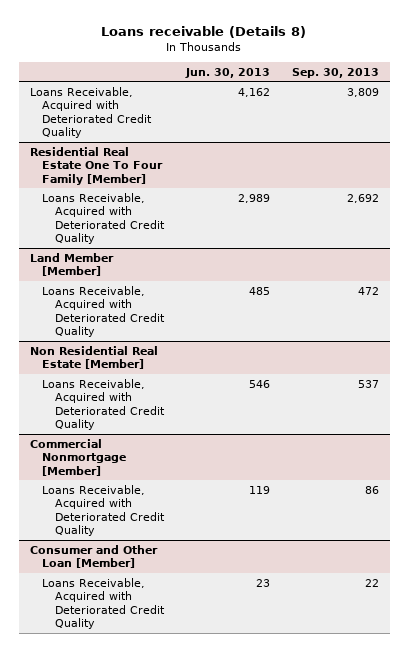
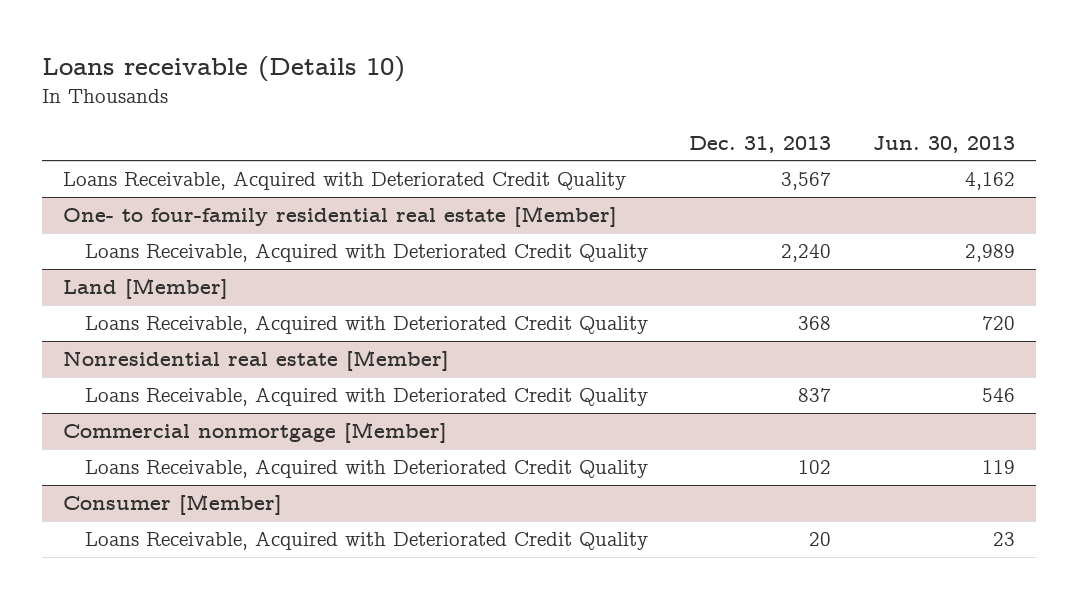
- Loans receivable (Details 8)
+ Loans receivable (Details 10)
- | Jun. 30, 2013 | Sep. 30, 2013
+ | Dec. 31, 2013 | Jun. 30, 2013
- Residential Real Estate One To Four Family [Member]
+ One- to four-family residential real estate [Member]
- Land Member [Member]
- Loans Receivable, Acquired with Deteriorated Credit Quality | 485 | 472
- Non Residential Real Estate [Member]
+ Land [Member]
+ Loans Receivable, Acquired with Deteriorated Credit Quality | 368 | 720
+ Nonresidential real estate [Member]
- Commercial Nonmortgage [Member]
+ Commercial nonmortgage [Member]
- Consumer and Other Loan [Member]
+ Consumer [Member]

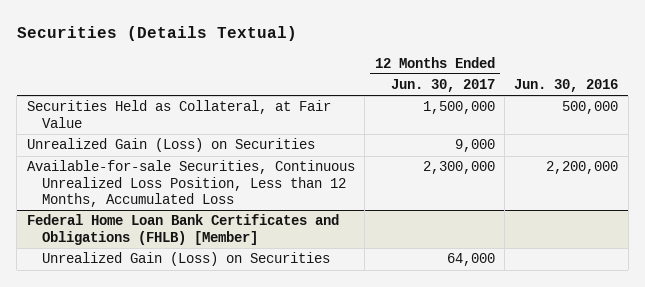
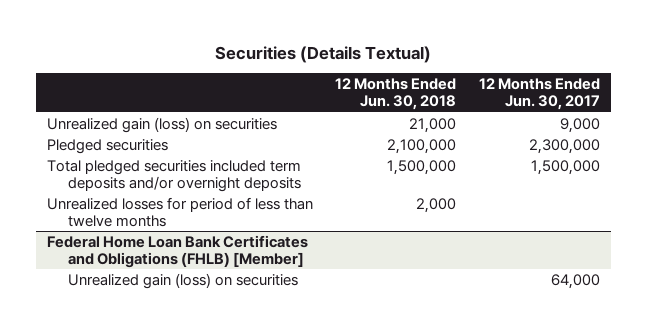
- | 12 Months Ended Jun. 30, 2017 | Jun. 30, 2016
+ | 12 Months Ended Jun. 30, 2018 | 12 Months Ended Jun. 30, 2017
- Securities Held as Collateral, at Fair Value | 1,500,000 | 500,000
- Unrealized Gain (Loss) on Securities | 9,000 |
- Available-for-sale Securities, Continuous Unrealized Loss Position, Less than 12 Months, Accumulated Loss | 2,300,000 | 2,200,000
+ Unrealized gain (loss) on securities | 21,000 | 9,000
+ Pledged securities | 2,100,000 | 2,300,000
+ Total pledged securities included term deposits and/or overnight deposits | 1,500,000 | 1,500,000
+ Unrealized losses for period of less than twelve months | 2,000 |
@ Federal Home Loan Bank Certificates and Obligations (FHLB) [Member]
- Unrealized Gain (Loss) on Securities | 64,000 |
+ Unrealized gain (loss) on securities | | 64,000

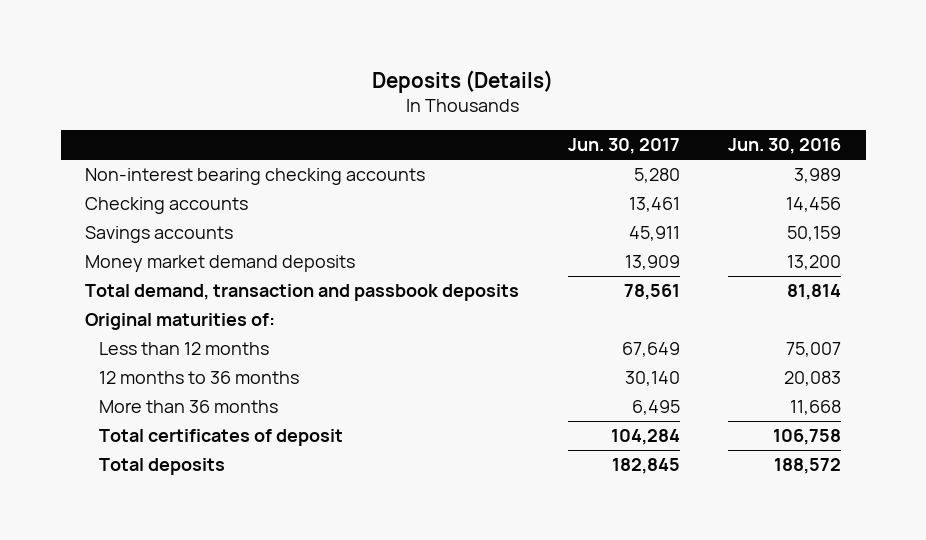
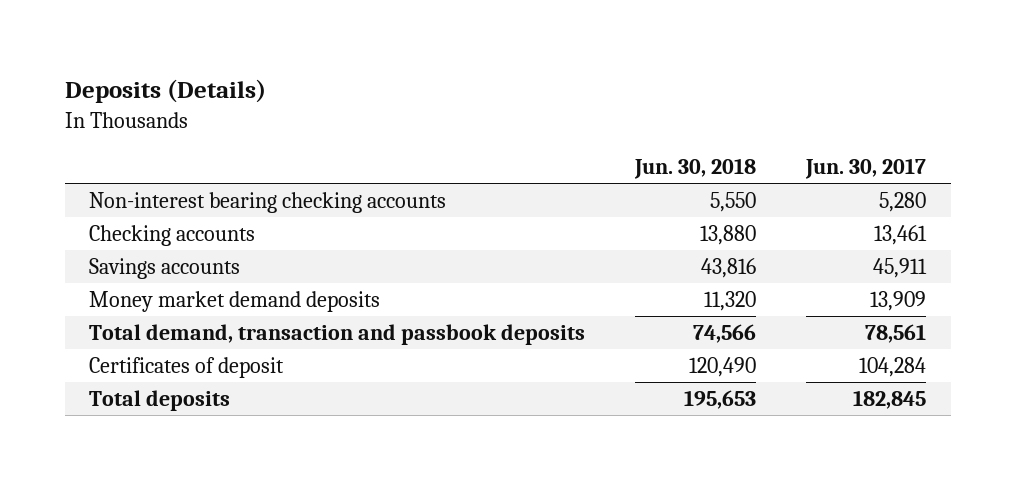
- | Jun. 30, 2017 | Jun. 30, 2016
+ | Jun. 30, 2018 | Jun. 30, 2017
- Original maturities of:
- Less than 12 months | 67,649 | 75,007
- 12 months to 36 months | 30,140 | 20,083
- More than 36 months | 6,495 | 11,668
- Total certificates of deposit | 104,284 | 106,758
+ Certificates of deposit | 120,490 | 104,284

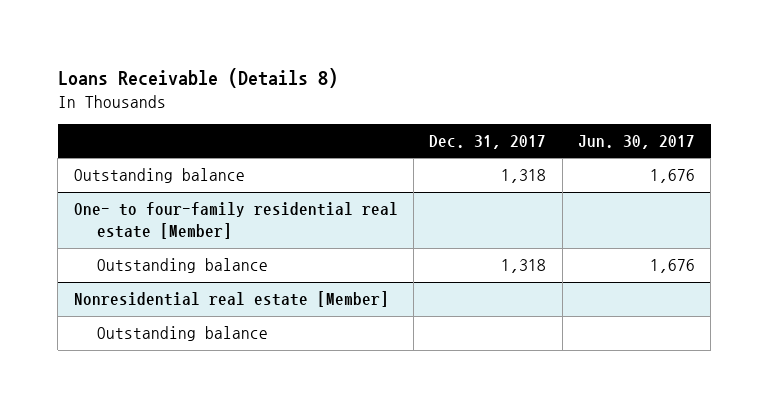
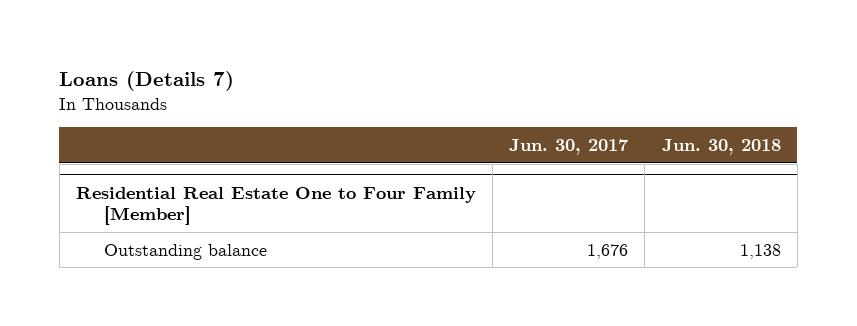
- Loans Receivable (Details 8)
+ Loans (Details 7)
- | Dec. 31, 2017 | Jun. 30, 2017
+ | Jun. 30, 2017 | Jun. 30, 2018
- Outstanding balance | 1,318 | 1,676
- One- to four-family residential real estate [Member]
+ Residential Real Estate One to Four Family [Member]
- Nonresidential real estate [Member]
- Outstanding balance

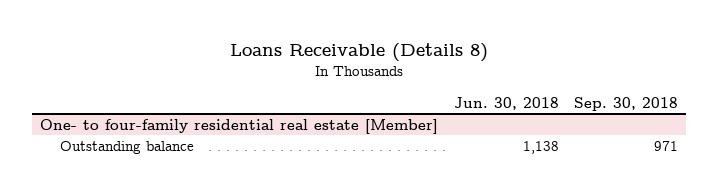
- Loans (Details 7)
+ Loans Receivable (Details 8)
- | Jun. 30, 2017 | Jun. 30, 2018
+ | Jun. 30, 2018 | Sep. 30, 2018
- Residential Real Estate One to Four Family [Member]
+ One- to four-family residential real estate [Member]

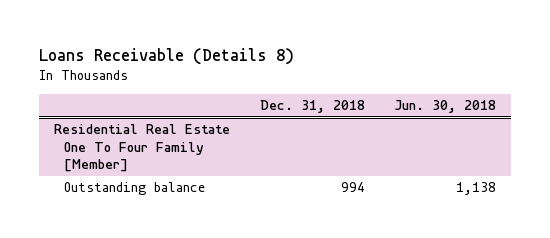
- | Jun. 30, 2018 | Sep. 30, 2018
+ | Dec. 31, 2018 | Jun. 30, 2018
- One- to four-family residential real estate [Member]
+ Residential Real Estate One To Four Family [Member]

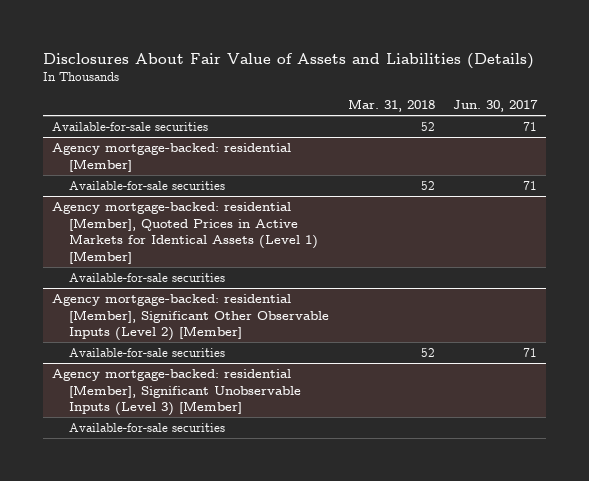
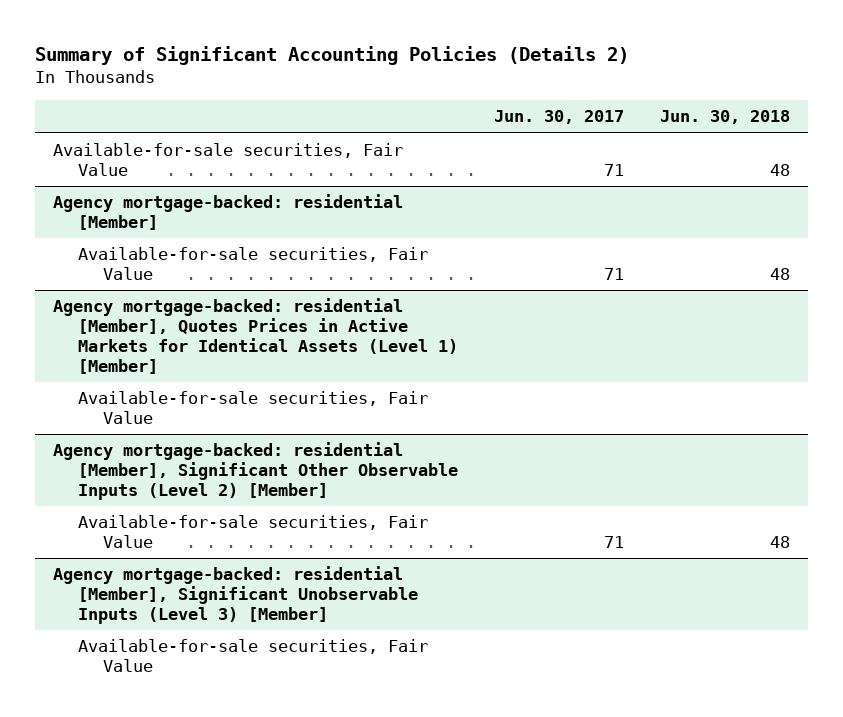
- Disclosures About Fair Value of Assets and Liabilities (Details)
+ Summary of Significant Accounting Policies (Details 2)
- | Mar. 31, 2018 | Jun. 30, 2017
+ | Jun. 30, 2017 | Jun. 30, 2018
- Available-for-sale securities | 52 | 71
+ Available-for-sale securities, Fair Value | 71 | 48
@ Agency mortgage-backed: residential [Member]
- Available-for-sale securities | 52 | 71
- Agency mortgage-backed: residential [Member], Quoted Prices in Active Markets for Identical Assets (Level 1) [Member]
- Available-for-sale securities
@ Agency mortgage-backed: residential [Member]
+ Available-for-sale securities, Fair Value | 71 | 48
+ Agency mortgage-backed: residential [Member], Quotes Prices in Active Markets for Identical Assets (Level 1) [Member]
+ Available-for-sale securities, Fair Value
@ Agency mortgage-backed: residential [Member], Significant Other Observable Inputs (Level 2) [Member]
- Available-for-sale securities | 52 | 71
+ Available-for-sale securities, Fair Value | 71 | 48
@ Agency mortgage-backed: residential [Member], Significant Unobservable Inputs (Level 3) [Member]
- Available-for-sale securities
+ Available-for-sale securities, Fair Value

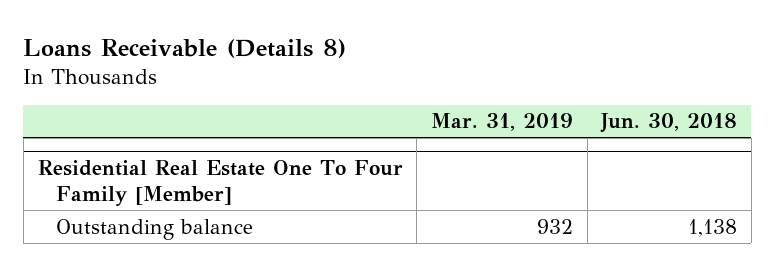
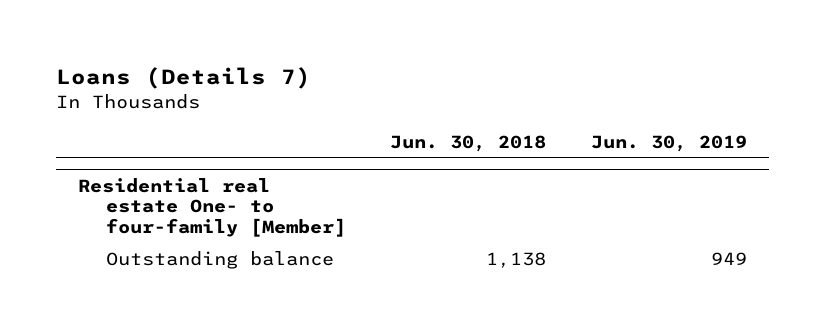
- Loans Receivable (Details 8)
+ Loans (Details 7)
- | Mar. 31, 2019 | Jun. 30, 2018
+ | Jun. 30, 2018 | Jun. 30, 2019
- Residential Real Estate One To Four Family [Member]
+ Residential real estate One- to four-family [Member]

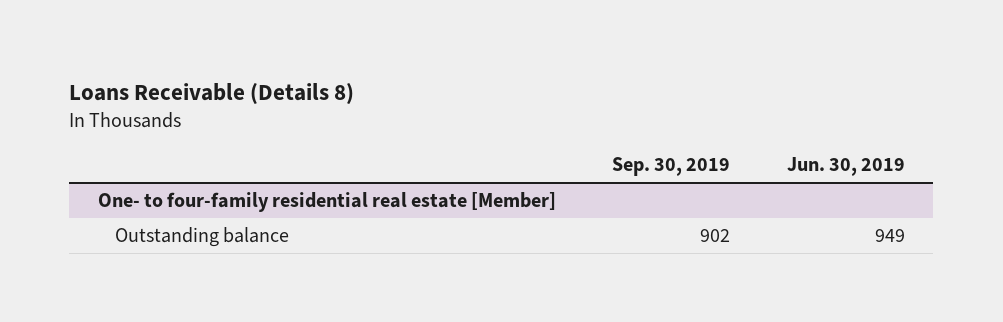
- Loans (Details 7)
+ Loans Receivable (Details 8)
- | Jun. 30, 2018 | Jun. 30, 2019
+ | Sep. 30, 2019 | Jun. 30, 2019
- Residential real estate One- to four-family [Member]
+ One- to four-family residential real estate [Member]

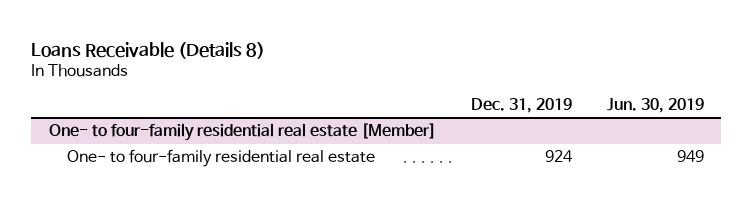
- | Sep. 30, 2019 | Jun. 30, 2019
+ | Dec. 31, 2019 | Jun. 30, 2019
@ One- to four-family residential real estate [Member]
- Outstanding balance | 902 | 949
+ One- to four-family residential real estate | 924 | 949

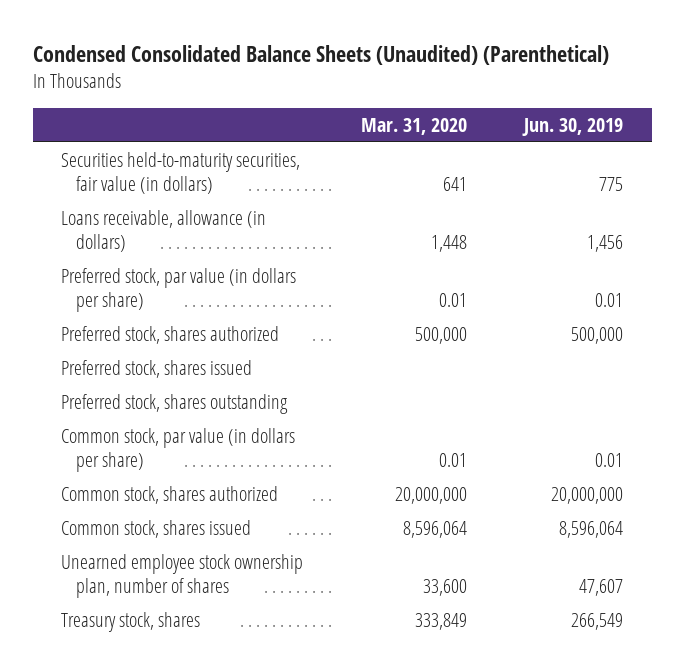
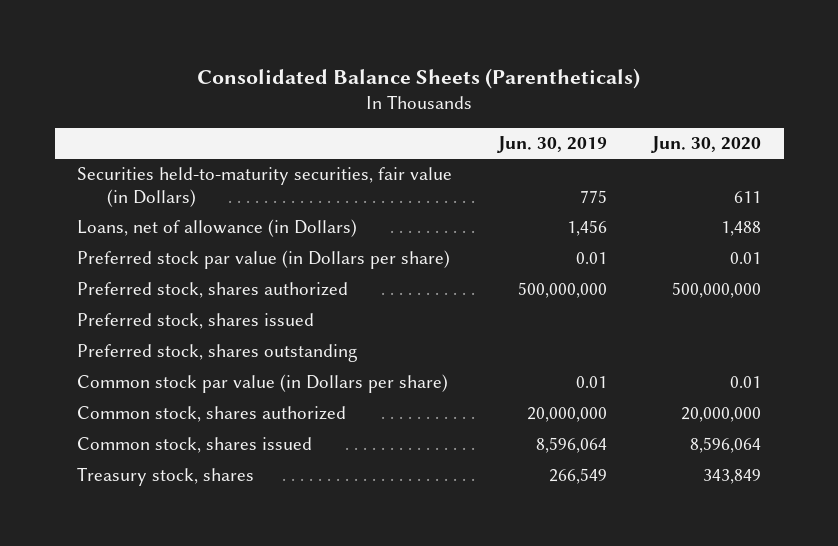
- Condensed Consolidated Balance Sheets (Unaudited) (Parenthetical)
+ Consolidated Balance Sheets (Parentheticals)
- | Mar. 31, 2020 | Jun. 30, 2019
+ | Jun. 30, 2019 | Jun. 30, 2020
- Securities held-to-maturity securities, fair value (in dollars) | 641 | 775
- Loans receivable, allowance (in dollars) | 1,448 | 1,456
- Preferred stock, par value (in dollars per share) | 0.01 | 0.01
- Preferred stock, shares authorized | 500,000 | 500,000
+ Securities held-to-maturity securities, fair value (in Dollars) | 775 | 611
+ Loans, net of allowance (in Dollars) | 1,456 | 1,488
+ Preferred stock par value (in Dollars per share) | 0.01 | 0.01
+ Preferred stock, shares authorized | 500,000,000 | 500,000,000
- Common stock, par value (in dollars per share) | 0.01 | 0.01
+ Common stock par value (in Dollars per share) | 0.01 | 0.01
- Unearned employee stock ownership plan, number of shares | 33,600 | 47,607

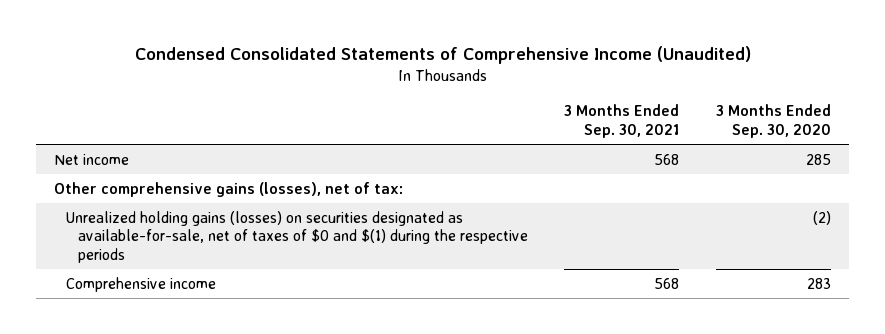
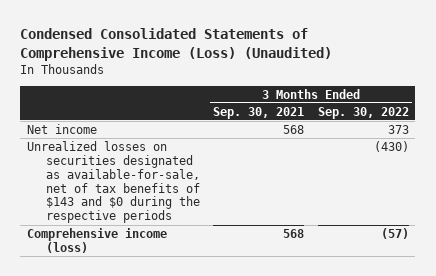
- Condensed Consolidated Statements of Comprehensive Income (Unaudited)
+ Condensed Consolidated Statements of Comprehensive Income (Loss) (Unaudited)
- | 3 Months Ended Sep. 30, 2021 | 3 Months Ended Sep. 30, 2020
+ | 3 Months Ended Sep. 30, 2021 | 3 Months Ended Sep. 30, 2022
- Other comprehensive gains (losses), net of tax:
- Unrealized holding gains (losses) on securities designated as available-for-sale, net of taxes of $0 and $(1) during the respective periods | | (2)
- Comprehensive income | 568 | 283
+ Unrealized losses on securities designated as available-for-sale, net of tax benefits of $143 and $0 during the respective periods | | (430)
+ Comprehensive income (loss) | 568 | (57)

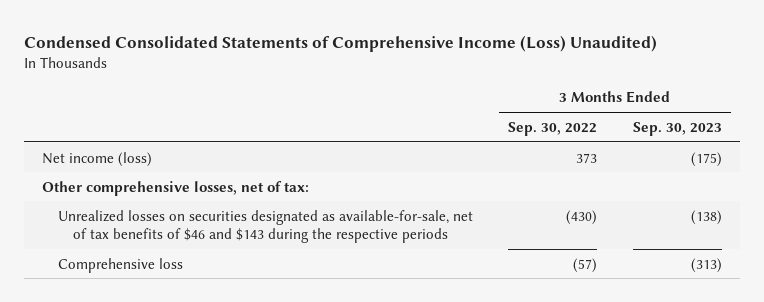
- Condensed Consolidated Statements of Comprehensive Income (Loss) (Unaudited)
+ Condensed Consolidated Statements of Comprehensive Income (Loss) Unaudited)
- | 3 Months Ended Sep. 30, 2021 | 3 Months Ended Sep. 30, 2022
+ | 3 Months Ended Sep. 30, 2022 | 3 Months Ended Sep. 30, 2023
- Net income | 568 | 373
- Unrealized losses on securities designated as available-for-sale, net of tax benefits of $143 and $0 during the respective periods | | (430)
- Comprehensive income (loss) | 568 | (57)
+ Net income (loss) | 373 | (175)
+ Other comprehensive losses, net of tax:
+ Unrealized losses on securities designated as available-for-sale, net of tax benefits of $46 and $143 during the respective periods | (430) | (138)
+ Comprehensive loss | (57) | (313)

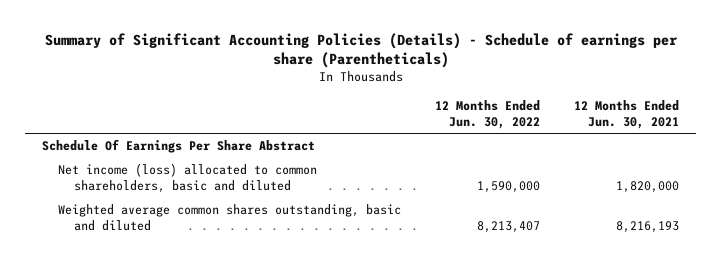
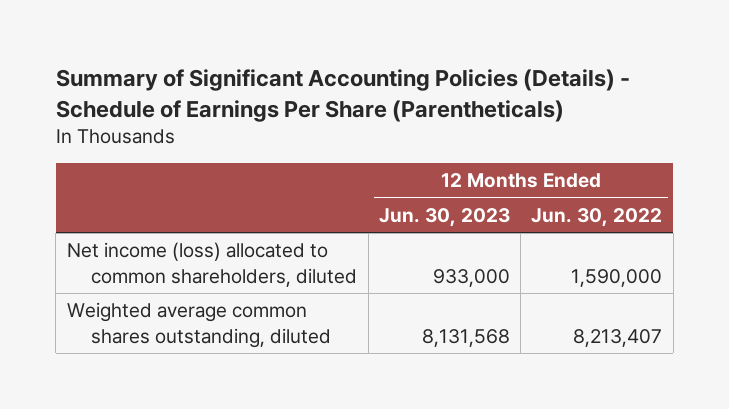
- Summary of Significant Accounting Policies (Details) - Schedule of earnings per share (Parentheticals)
+ Summary of Significant Accounting Policies (Details) - Schedule of Earnings Per Share (Parentheticals)
- | 12 Months Ended Jun. 30, 2022 | 12 Months Ended Jun. 30, 2021
+ | 12 Months Ended Jun. 30, 2023 | 12 Months Ended Jun. 30, 2022
- Schedule Of Earnings Per Share Abstract
- Net income (loss) allocated to common shareholders, basic and diluted | 1,590,000 | 1,820,000
- Weighted average common shares outstanding, basic and diluted | 8,213,407 | 8,216,193
+ Net income (loss) allocated to common shareholders, diluted | 933,000 | 1,590,000
+ Weighted average common shares outstanding, diluted | 8,131,568 | 8,213,407

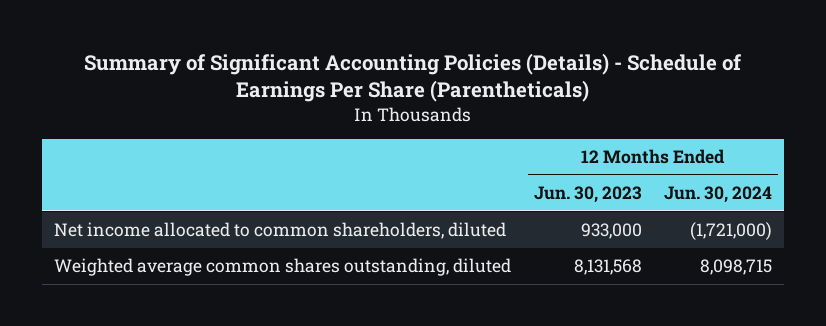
- | 12 Months Ended Jun. 30, 2023 | 12 Months Ended Jun. 30, 2022
+ | 12 Months Ended Jun. 30, 2023 | 12 Months Ended Jun. 30, 2024
- Net income (loss) allocated to common shareholders, diluted | 933,000 | 1,590,000
+ Net income allocated to common shareholders, diluted | 933,000 | (1,721,000)

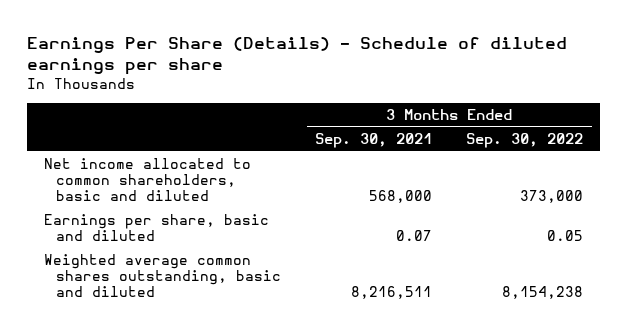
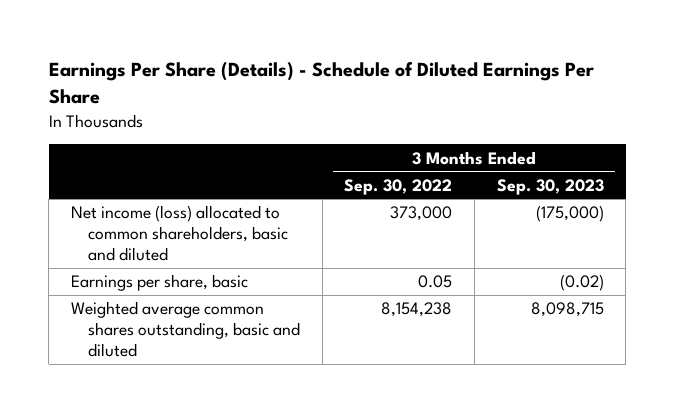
- Earnings Per Share (Details) - Schedule of diluted earnings per share
+ Earnings Per Share (Details) - Schedule of Diluted Earnings Per Share
- | 3 Months Ended Sep. 30, 2021 | 3 Months Ended Sep. 30, 2022
+ | 3 Months Ended Sep. 30, 2022 | 3 Months Ended Sep. 30, 2023
- Net income allocated to common shareholders, basic and diluted | 568,000 | 373,000
- Earnings per share, basic and diluted | 0.07 | 0.05
+ Net income (loss) allocated to common shareholders, basic and diluted | 373,000 | (175,000)
+ Earnings per share, basic | 0.05 | (0.02)

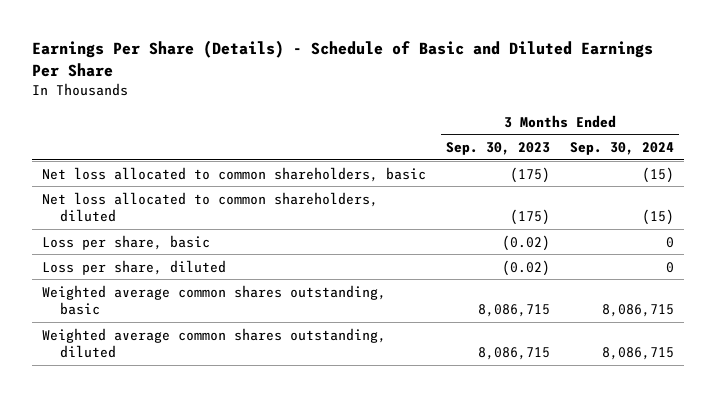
- Earnings Per Share (Details) - Schedule of Diluted Earnings Per Share
+ Earnings Per Share (Details) - Schedule of Basic and Diluted Earnings Per Share
- | 3 Months Ended Sep. 30, 2022 | 3 Months Ended Sep. 30, 2023
+ | 3 Months Ended Sep. 30, 2023 | 3 Months Ended Sep. 30, 2024
- Net income (loss) allocated to common shareholders, basic and diluted | 373,000 | (175,000)
- Earnings per share, basic | 0.05 | (0.02)
- Weighted average common shares outstanding, basic and diluted | 8,154,238 | 8,098,715
+ Net loss allocated to common shareholders, basic | (175) | (15)
+ Net loss allocated to common shareholders, diluted | (175) | (15)
+ Loss per share, basic | (0.02) | 0
+ Loss per share, diluted | (0.02) | 0
+ Weighted average common shares outstanding, basic | 8,086,715 | 8,086,715
+ Weighted average common shares outstanding, diluted | 8,086,715 | 8,086,715

